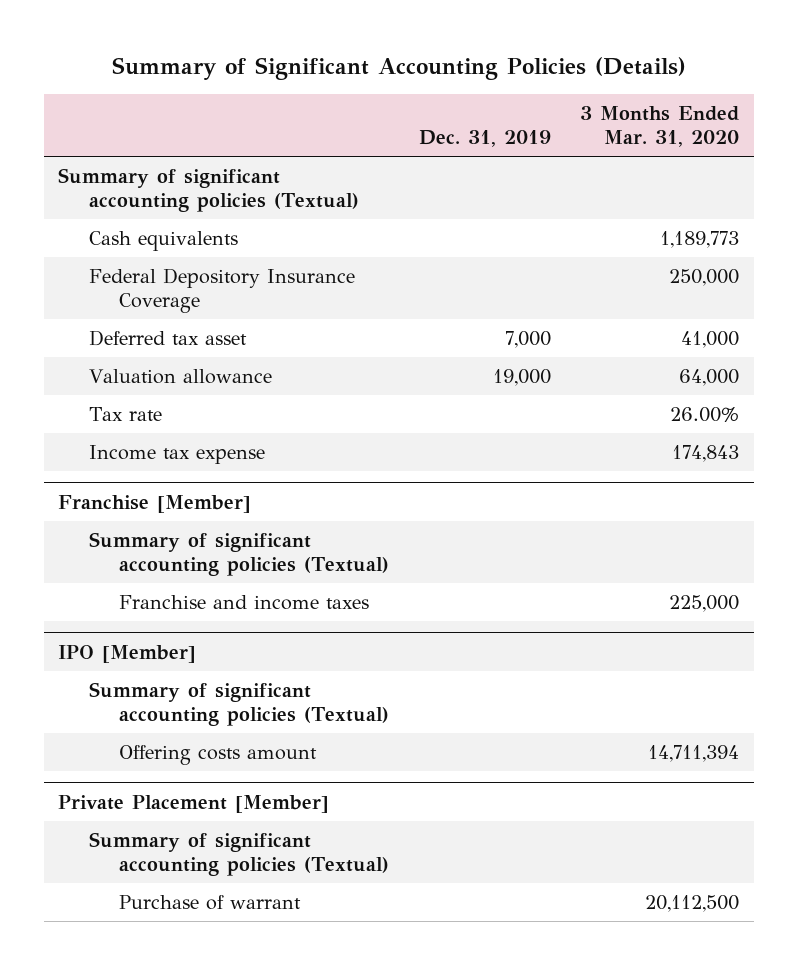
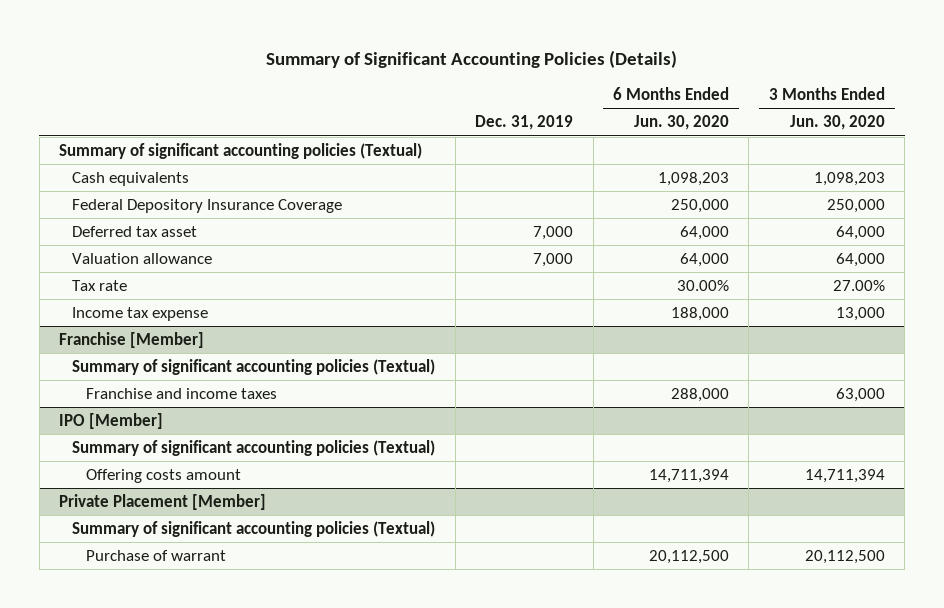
- | Dec. 31, 2019 | 3 Months Ended Mar. 31, 2020
+ | Dec. 31, 2019 | 6 Months Ended Jun. 30, 2020 | 3 Months Ended Jun. 30, 2020
- Valuation allowance | 19,000 | 64,000
+ Valuation allowance | 7,000 | 64,000 | 64,000

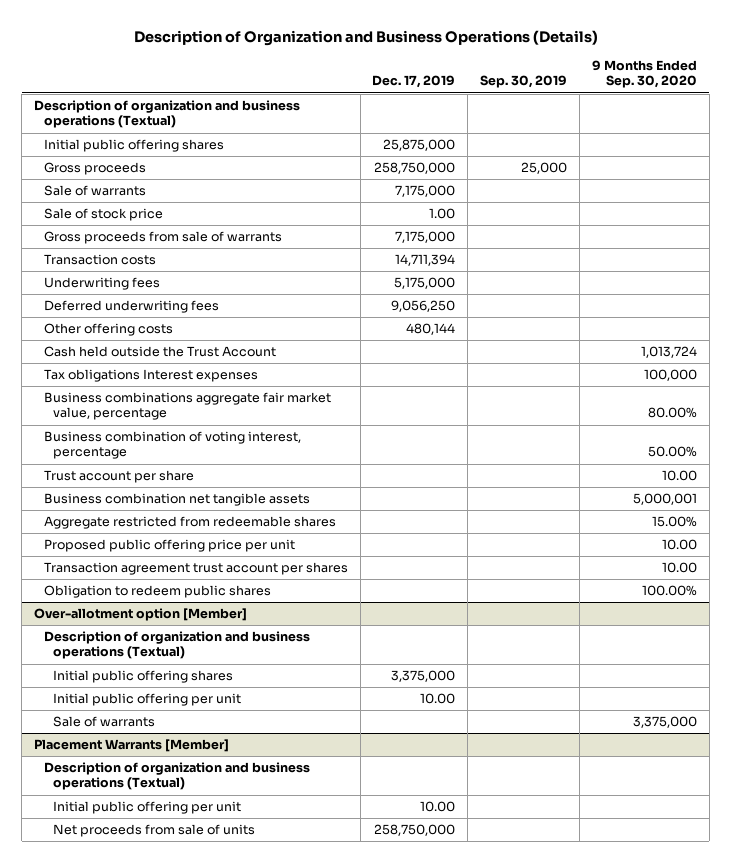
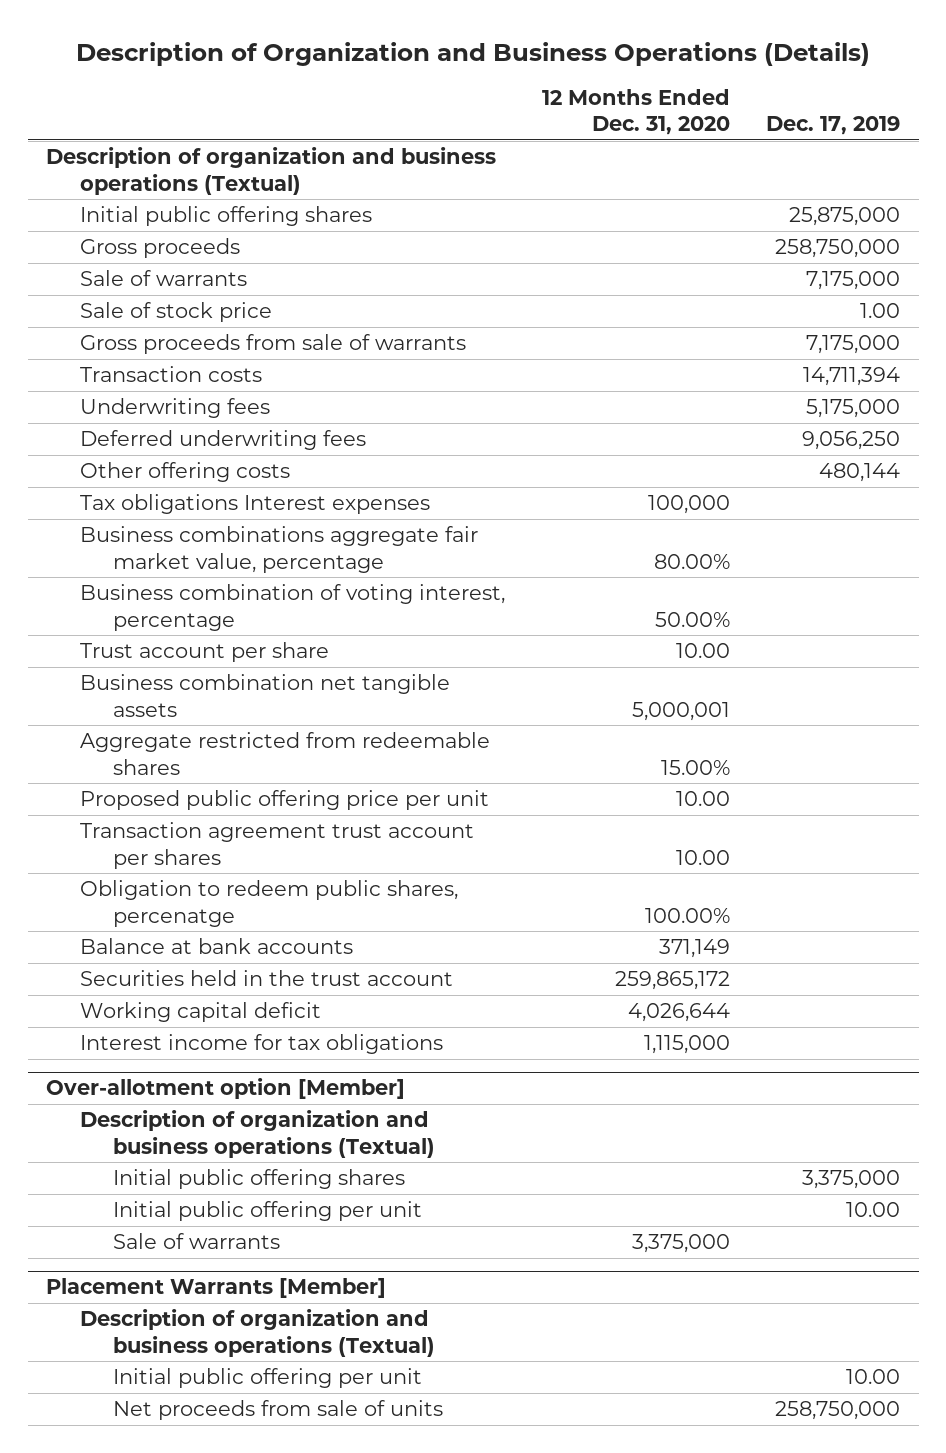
- | Dec. 17, 2019 | Sep. 30, 2019 | 9 Months Ended Sep. 30, 2020
+ | 12 Months Ended Dec. 31, 2020 | Dec. 17, 2019
- Cash held outside the Trust Account | | | 1,013,724
- Obligation to redeem public shares | | | 100.00%
+ Obligation to redeem public shares, percenatge | 100.00% |
+ Balance at bank accounts | 371,149 |
+ Securities held in the trust account | 259,865,172 |
+ Working capital deficit | 4,026,644 |
+ Interest income for tax obligations | 1,115,000 |

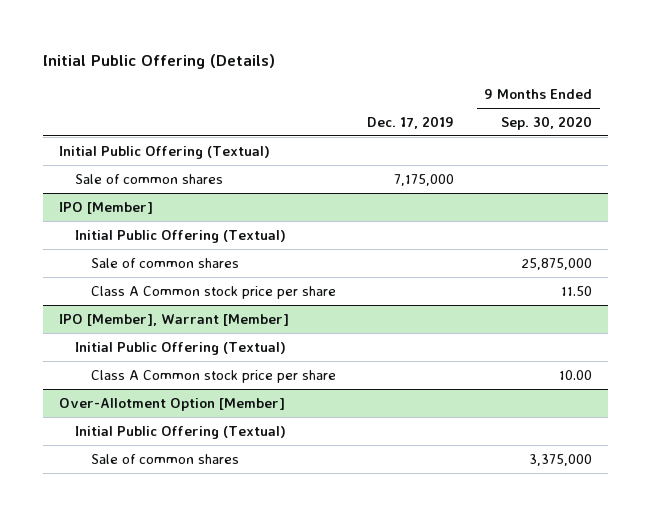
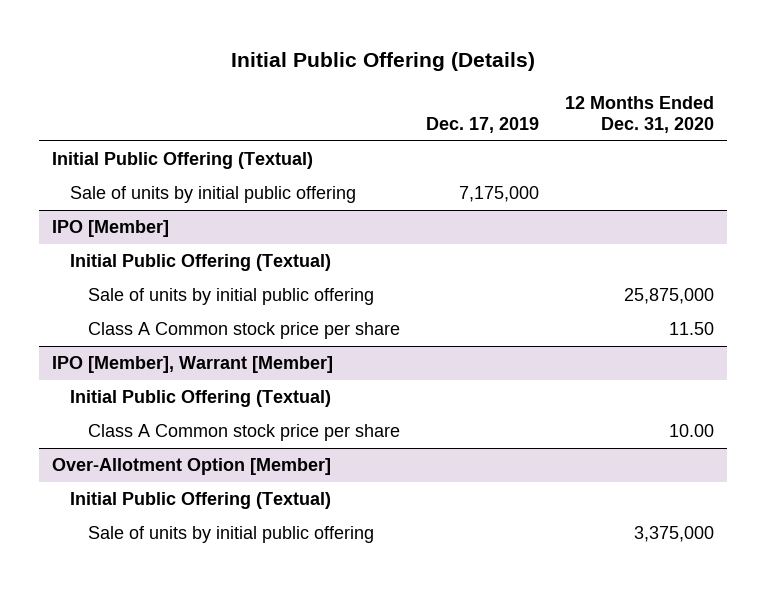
- | Dec. 17, 2019 | 9 Months Ended Sep. 30, 2020
+ | Dec. 17, 2019 | 12 Months Ended Dec. 31, 2020
- Sale of common shares | 7,175,000 |
+ Sale of units by initial public offering | 7,175,000 |
@ IPO [Member]
- Sale of common shares | | 25,875,000
+ Sale of units by initial public offering | | 25,875,000
@ Over-Allotment Option [Member]
- Sale of common shares | | 3,375,000
+ Sale of units by initial public offering | | 3,375,000

